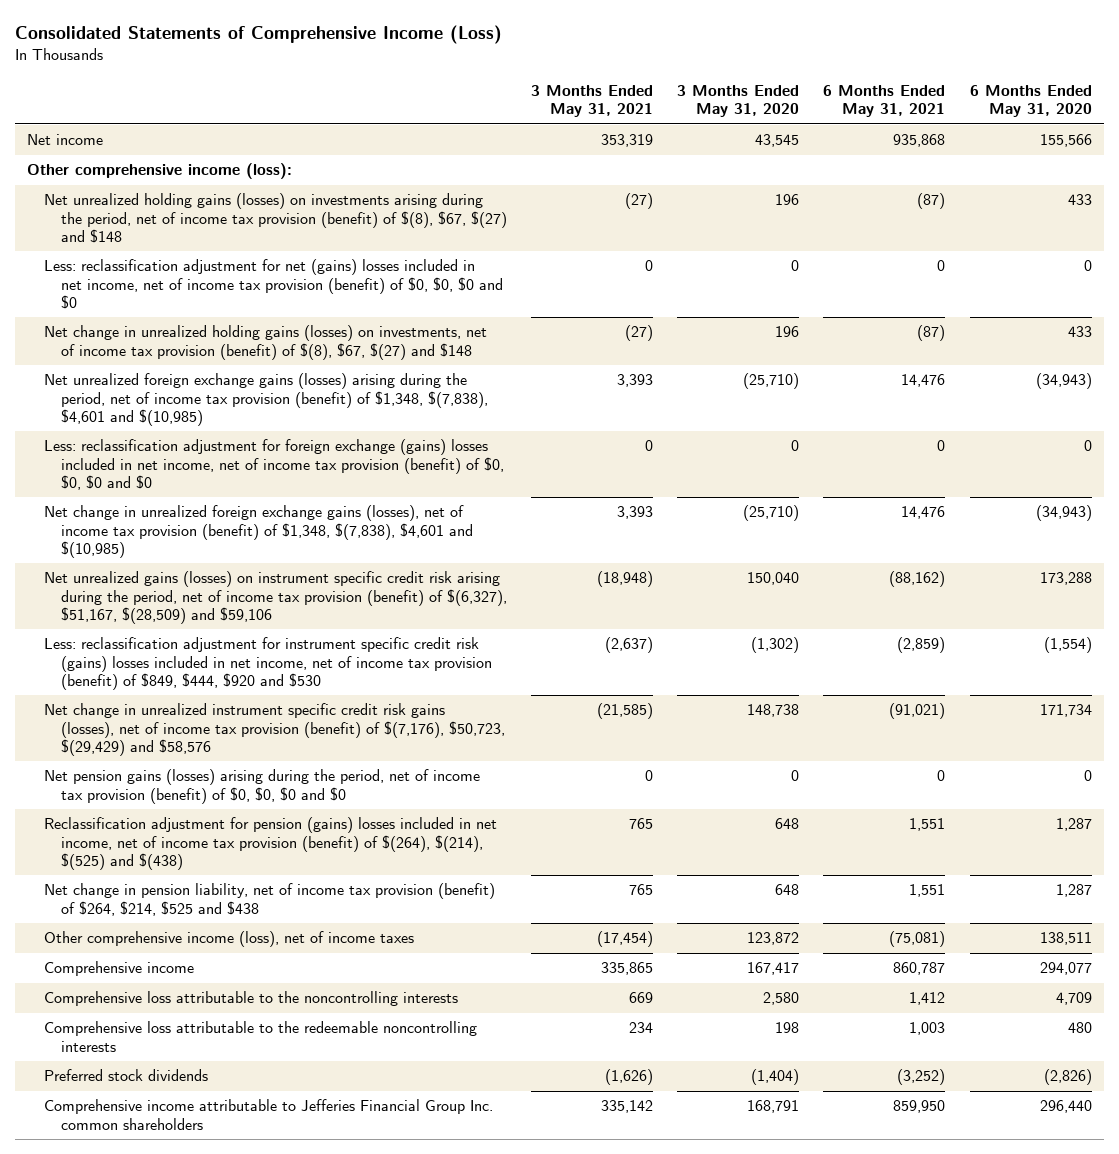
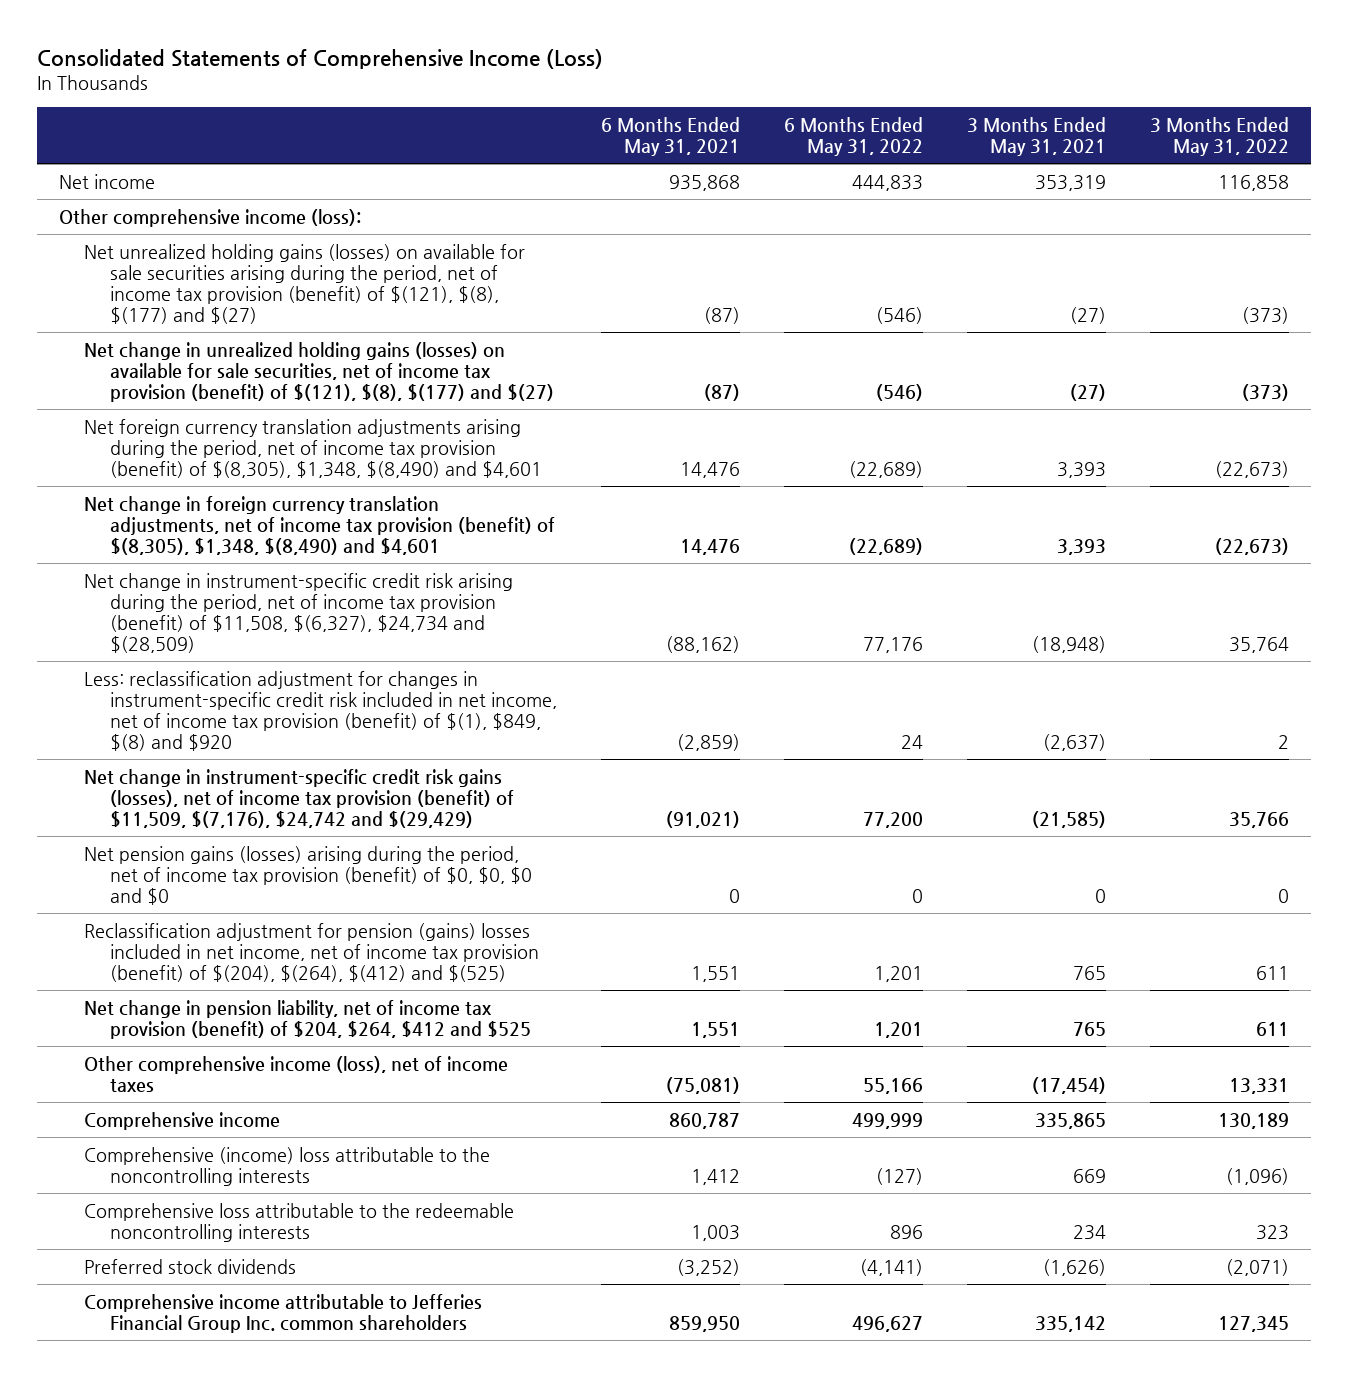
- | 3 Months Ended May 31, 2021 | 3 Months Ended May 31, 2020 | 6 Months Ended May 31, 2021 | 6 Months Ended May 31, 2020
+ | 6 Months Ended May 31, 2021 | 6 Months Ended May 31, 2022 | 3 Months Ended May 31, 2021 | 3 Months Ended May 31, 2022
- Net unrealized holding gains (losses) on investments arising during the period, net of income tax provision (benefit) of $(8), $67, $(27) and $148 | (27) | 196 | (87) | 433
- Less: reclassification adjustment for net (gains) losses included in net income, net of income tax provision (benefit) of $0, $0, $0 and $0 | 0 | 0 | 0 | 0
- Net change in unrealized holding gains (losses) on investments, net of income tax provision (benefit) of $(8), $67, $(27) and $148 | (27) | 196 | (87) | 433
- Net unrealized foreign exchange gains (losses) arising during the period, net of income tax provision (benefit) of $1,348, $(7,838), $4,601 and $(10,985) | 3,393 | (25,710) | 14,476 | (34,943)
- Less: reclassification adjustment for foreign exchange (gains) losses included in net income, net of income tax provision (benefit) of $0, $0, $0 and $0 | 0 | 0 | 0 | 0
- Net change in unrealized foreign exchange gains (losses), net of income tax provision (benefit) of $1,348, $(7,838), $4,601 and $(10,985) | 3,393 | (25,710) | 14,476 | (34,943)
- Net unrealized gains (losses) on instrument specific credit risk arising during the period, net of income tax provision (benefit) of $(6,327), $51,167, $(28,509) and $59,106 | (18,948) | 150,040 | (88,162) | 173,288
- Less: reclassification adjustment for instrument specific credit risk (gains) losses included in net income, net of income tax provision (benefit) of $849, $444, $920 and $530 | (2,637) | (1,302) | (2,859) | (1,554)
- Net change in unrealized instrument specific credit risk gains (losses), net of income tax provision (benefit) of $(7,176), $50,723, $(29,429) and $58,576 | (21,585) | 148,738 | (91,021) | 171,734
+ Net unrealized holding gains (losses) on available for sale securities arising during the period, net of income tax provision (benefit) of $(121), $(8), $(177) and $(27) | (87) | (546) | (27) | (373)
+ Net change in unrealized holding gains (losses) on available for sale securities, net of income tax provision (benefit) of $(121), $(8), $(177) and $(27) | (87) | (546) | (27) | (373)
+ Net foreign currency translation adjustments arising during the period, net of income tax provision (benefit) of $(8,305), $1,348, $(8,490) and $4,601 | 14,476 | (22,689) | 3,393 | (22,673)
+ Net change in foreign currency translation adjustments, net of income tax provision (benefit) of $(8,305), $1,348, $(8,490) and $4,601 | 14,476 | (22,689) | 3,393 | (22,673)
+ Net change in instrument-specific credit risk arising during the period, net of income tax provision (benefit) of $11,508, $(6,327), $24,734 and $(28,509) | (88,162) | 77,176 | (18,948) | 35,764
+ Less: reclassification adjustment for changes in instrument-specific credit risk included in net income, net of income tax provision (benefit) of $(1), $849, $(8) and $920 | (2,859) | 24 | (2,637) | 2
+ Net change in instrument-specific credit risk gains (losses), net of income tax provision (benefit) of $11,509, $(7,176), $24,742 and $(29,429) | (91,021) | 77,200 | (21,585) | 35,766
- Reclassification adjustment for pension (gains) losses included in net income, net of income tax provision (benefit) of $(264), $(214), $(525) and $(438) | 765 | 648 | 1,551 | 1,287
- Net change in pension liability, net of income tax provision (benefit) of $264, $214, $525 and $438 | 765 | 648 | 1,551 | 1,287
+ Reclassification adjustment for pension (gains) losses included in net income, net of income tax provision (benefit) of $(204), $(264), $(412) and $(525) | 1,551 | 1,201 | 765 | 611
+ Net change in pension liability, net of income tax provision (benefit) of $204, $264, $412 and $525 | 1,551 | 1,201 | 765 | 611
- Comprehensive loss attributable to the noncontrolling interests | 669 | 2,580 | 1,412 | 4,709
+ Comprehensive (income) loss attributable to the noncontrolling interests | 1,412 | (127) | 669 | (1,096)

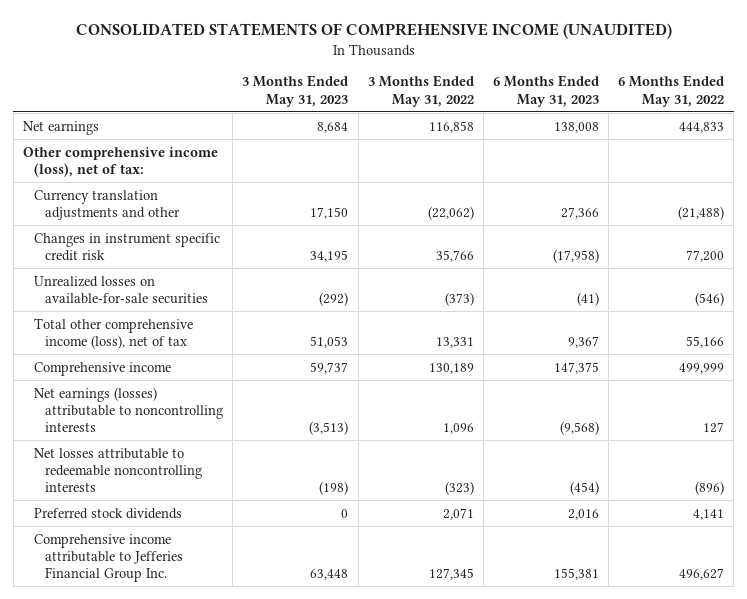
- Consolidated Statements of Comprehensive Income (Loss)
+ CONSOLIDATED STATEMENTS OF COMPREHENSIVE INCOME (UNAUDITED)
- | 6 Months Ended May 31, 2021 | 6 Months Ended May 31, 2022 | 3 Months Ended May 31, 2021 | 3 Months Ended May 31, 2022
+ | 3 Months Ended May 31, 2023 | 3 Months Ended May 31, 2022 | 6 Months Ended May 31, 2023 | 6 Months Ended May 31, 2022
- Net income | 935,868 | 444,833 | 353,319 | 116,858
- Other comprehensive income (loss):
- Net unrealized holding gains (losses) on available for sale securities arising during the period, net of income tax provision (benefit) of $(121), $(8), $(177) and $(27) | (87) | (546) | (27) | (373)
- Net change in unrealized holding gains (losses) on available for sale securities, net of income tax provision (benefit) of $(121), $(8), $(177) and $(27) | (87) | (546) | (27) | (373)
- Net foreign currency translation adjustments arising during the period, net of income tax provision (benefit) of $(8,305), $1,348, $(8,490) and $4,601 | 14,476 | (22,689) | 3,393 | (22,673)
- Net change in foreign currency translation adjustments, net of income tax provision (benefit) of $(8,305), $1,348, $(8,490) and $4,601 | 14,476 | (22,689) | 3,393 | (22,673)
- Net change in instrument-specific credit risk arising during the period, net of income tax provision (benefit) of $11,508, $(6,327), $24,734 and $(28,509) | (88,162) | 77,176 | (18,948) | 35,764
- Less: reclassification adjustment for changes in instrument-specific credit risk included in net income, net of income tax provision (benefit) of $(1), $849, $(8) and $920 | (2,859) | 24 | (2,637) | 2
- Net change in instrument-specific credit risk gains (losses), net of income tax provision (benefit) of $11,509, $(7,176), $24,742 and $(29,429) | (91,021) | 77,200 | (21,585) | 35,766
- Net pension gains (losses) arising during the period, net of income tax provision (benefit) of $0, $0, $0 and $0 | 0 | 0 | 0 | 0
- Reclassification adjustment for pension (gains) losses included in net income, net of income tax provision (benefit) of $(204), $(264), $(412) and $(525) | 1,551 | 1,201 | 765 | 611
- Net change in pension liability, net of income tax provision (benefit) of $204, $264, $412 and $525 | 1,551 | 1,201 | 765 | 611
- Other comprehensive income (loss), net of income taxes | (75,081) | 55,166 | (17,454) | 13,331
+ Net earnings | 8,684 | 116,858 | 138,008 | 444,833
+ Other comprehensive income (loss), net of tax:
+ Currency translation adjustments and other | 17,150 | (22,062) | 27,366 | (21,488)
+ Changes in instrument specific credit risk | 34,195 | 35,766 | (17,958) | 77,200
+ Unrealized losses on available-for-sale securities | (292) | (373) | (41) | (546)
+ Total other comprehensive income (loss), net of tax | 51,053 | 13,331 | 9,367 | 55,166
- Comprehensive (income) loss attributable to the noncontrolling interests | 1,412 | (127) | 669 | (1,096)
- Comprehensive loss attributable to the redeemable noncontrolling interests | 1,003 | 896 | 234 | 323
- Preferred stock dividends | (3,252) | (4,141) | (1,626) | (2,071)
- Comprehensive income attributable to Jefferies Financial Group Inc. common shareholders | 859,950 | 496,627 | 335,142 | 127,345
+ Net earnings (losses) attributable to noncontrolling interests | (3,513) | 1,096 | (9,568) | 127
+ Net losses attributable to redeemable noncontrolling interests | (198) | (323) | (454) | (896)
+ Preferred stock dividends | 0 | 2,071 | 2,016 | 4,141
+ Comprehensive income attributable to Jefferies Financial Group Inc. | 63,448 | 127,345 | 155,381 | 496,627

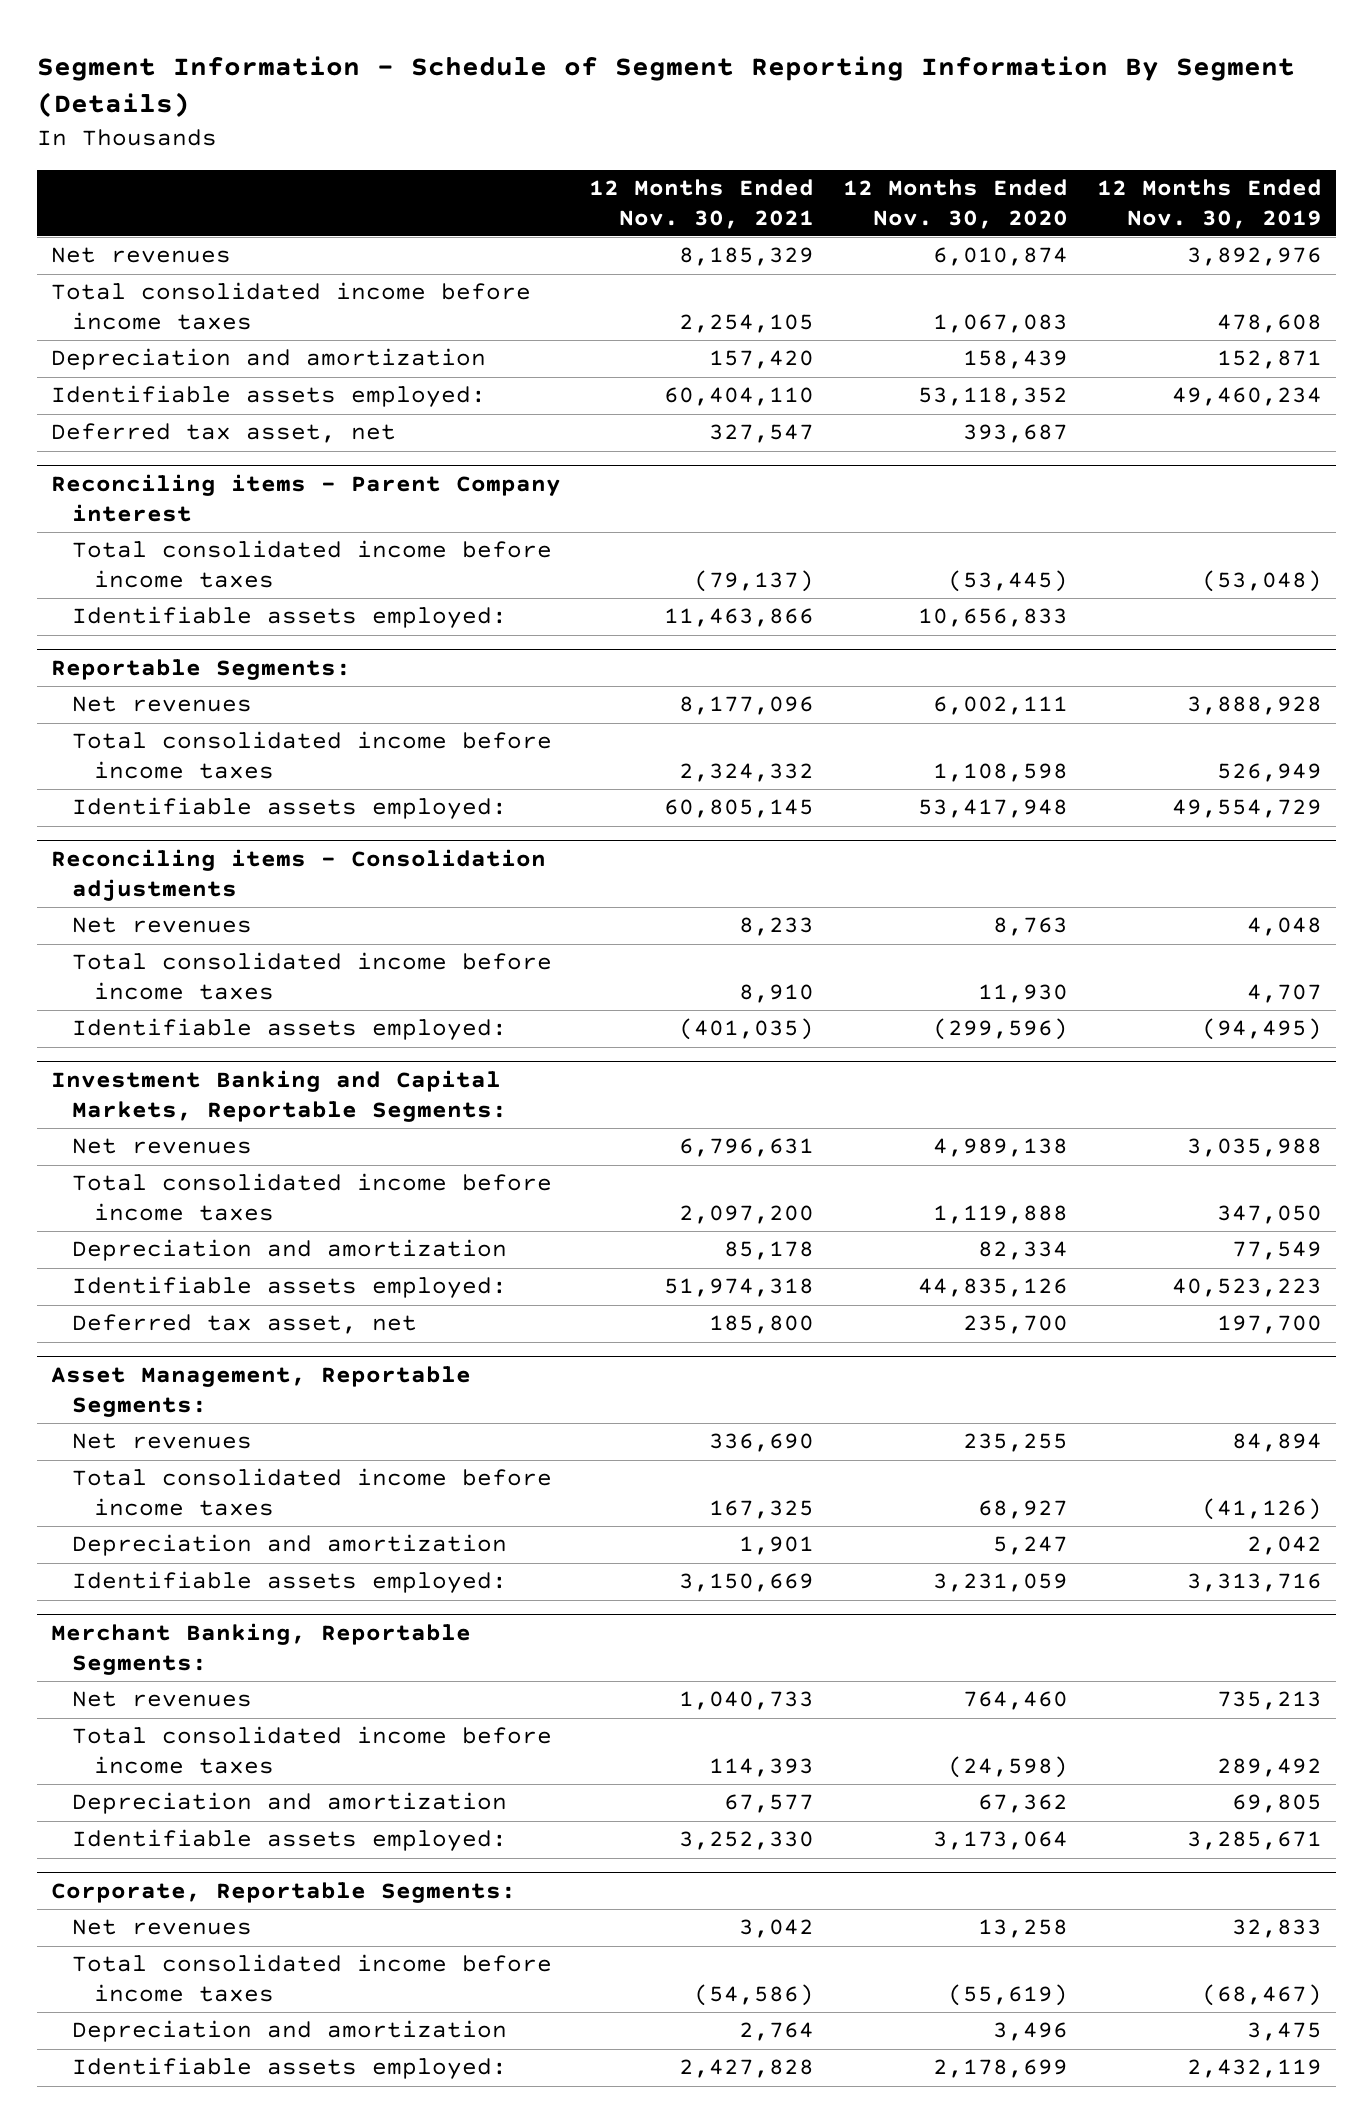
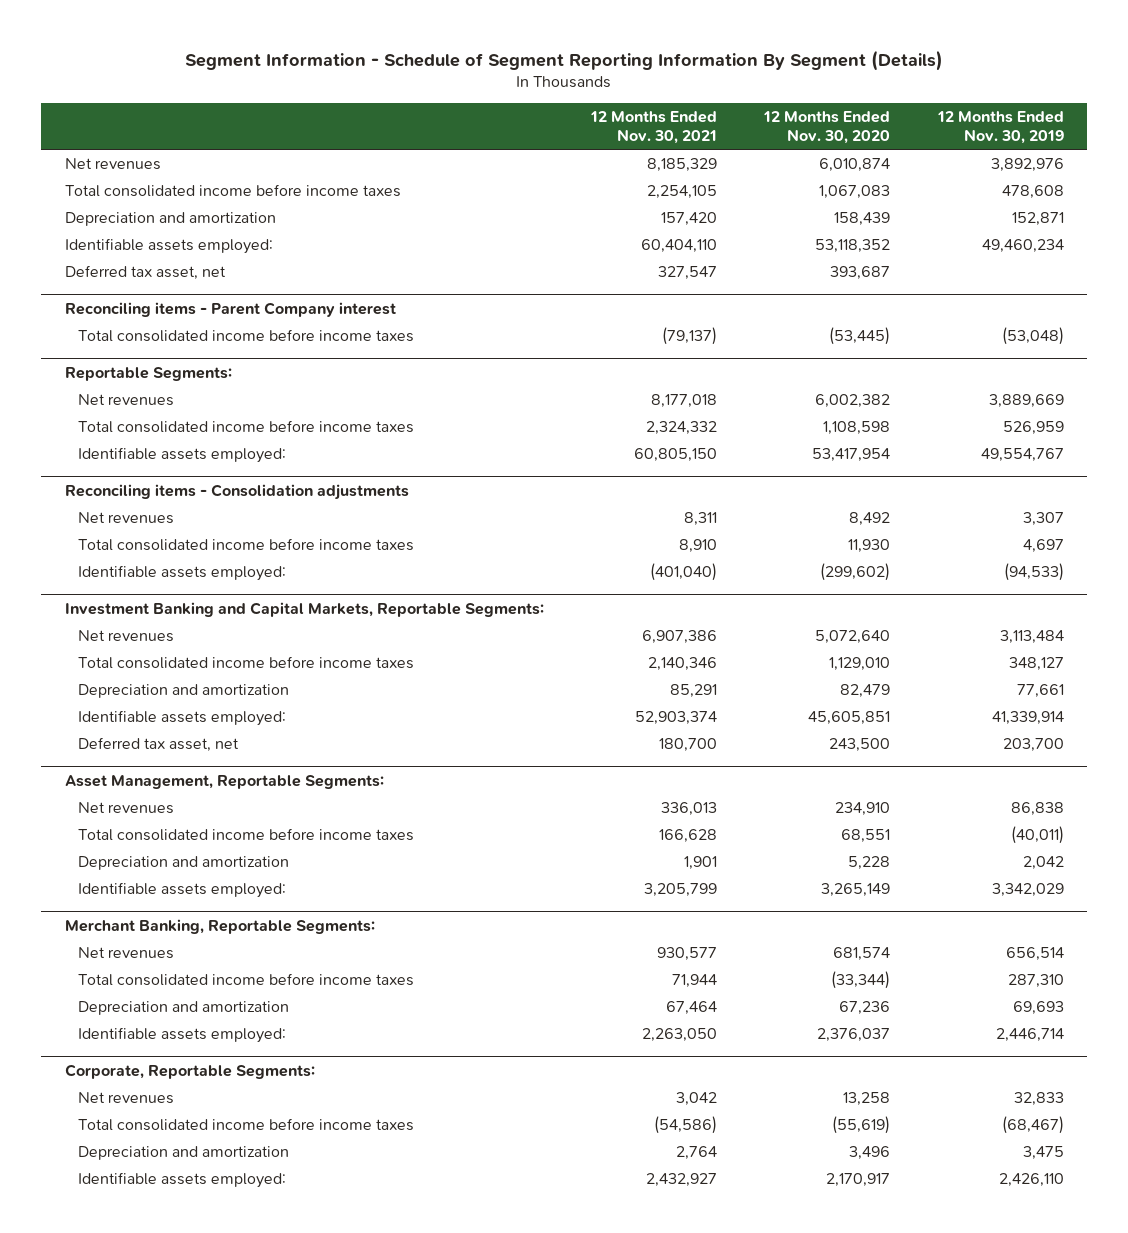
@ Reconciling items - Parent Company interest
- Identifiable assets employed: | 11,463,866 | 10,656,833 |
@ Reportable Segments:
- Net revenues | 8,177,096 | 6,002,111 | 3,888,928
- Total consolidated income before income taxes | 2,324,332 | 1,108,598 | 526,949
- Identifiable assets employed: | 60,805,145 | 53,417,948 | 49,554,729
+ Net revenues | 8,177,018 | 6,002,382 | 3,889,669
+ Total consolidated income before income taxes | 2,324,332 | 1,108,598 | 526,959
+ Identifiable assets employed: | 60,805,150 | 53,417,954 | 49,554,767
@ Reconciling items - Consolidation adjustments
- Net revenues | 8,233 | 8,763 | 4,048
- Total consolidated income before income taxes | 8,910 | 11,930 | 4,707
- Identifiable assets employed: | (401,035) | (299,596) | (94,495)
+ Net revenues | 8,311 | 8,492 | 3,307
+ Total consolidated income before income taxes | 8,910 | 11,930 | 4,697
+ Identifiable assets employed: | (401,040) | (299,602) | (94,533)
@ Investment Banking and Capital Markets, Reportable Segments:
- Net revenues | 6,796,631 | 4,989,138 | 3,035,988
- Total consolidated income before income taxes | 2,097,200 | 1,119,888 | 347,050
- Depreciation and amortization | 85,178 | 82,334 | 77,549
- Identifiable assets employed: | 51,974,318 | 44,835,126 | 40,523,223
- Deferred tax asset, net | 185,800 | 235,700 | 197,700
+ Net revenues | 6,907,386 | 5,072,640 | 3,113,484
+ Total consolidated income before income taxes | 2,140,346 | 1,129,010 | 348,127
+ Depreciation and amortization | 85,291 | 82,479 | 77,661
+ Identifiable assets employed: | 52,903,374 | 45,605,851 | 41,339,914
+ Deferred tax asset, net | 180,700 | 243,500 | 203,700
@ Asset Management, Reportable Segments:
- Net revenues | 336,690 | 235,255 | 84,894
- Total consolidated income before income taxes | 167,325 | 68,927 | (41,126)
- Depreciation and amortization | 1,901 | 5,247 | 2,042
- Identifiable assets employed: | 3,150,669 | 3,231,059 | 3,313,716
+ Net revenues | 336,013 | 234,910 | 86,838
+ Total consolidated income before income taxes | 166,628 | 68,551 | (40,011)
+ Depreciation and amortization | 1,901 | 5,228 | 2,042
+ Identifiable assets employed: | 3,205,799 | 3,265,149 | 3,342,029
@ Merchant Banking, Reportable Segments:
- Net revenues | 1,040,733 | 764,460 | 735,213
- Total consolidated income before income taxes | 114,393 | (24,598) | 289,492
- Depreciation and amortization | 67,577 | 67,362 | 69,805
- Identifiable assets employed: | 3,252,330 | 3,173,064 | 3,285,671
+ Net revenues | 930,577 | 681,574 | 656,514
+ Total consolidated income before income taxes | 71,944 | (33,344) | 287,310
+ Depreciation and amortization | 67,464 | 67,236 | 69,693
+ Identifiable assets employed: | 2,263,050 | 2,376,037 | 2,446,714
@ Corporate, Reportable Segments:
- Identifiable assets employed: | 2,427,828 | 2,178,699 | 2,432,119
+ Identifiable assets employed: | 2,432,927 | 2,170,917 | 2,426,110

